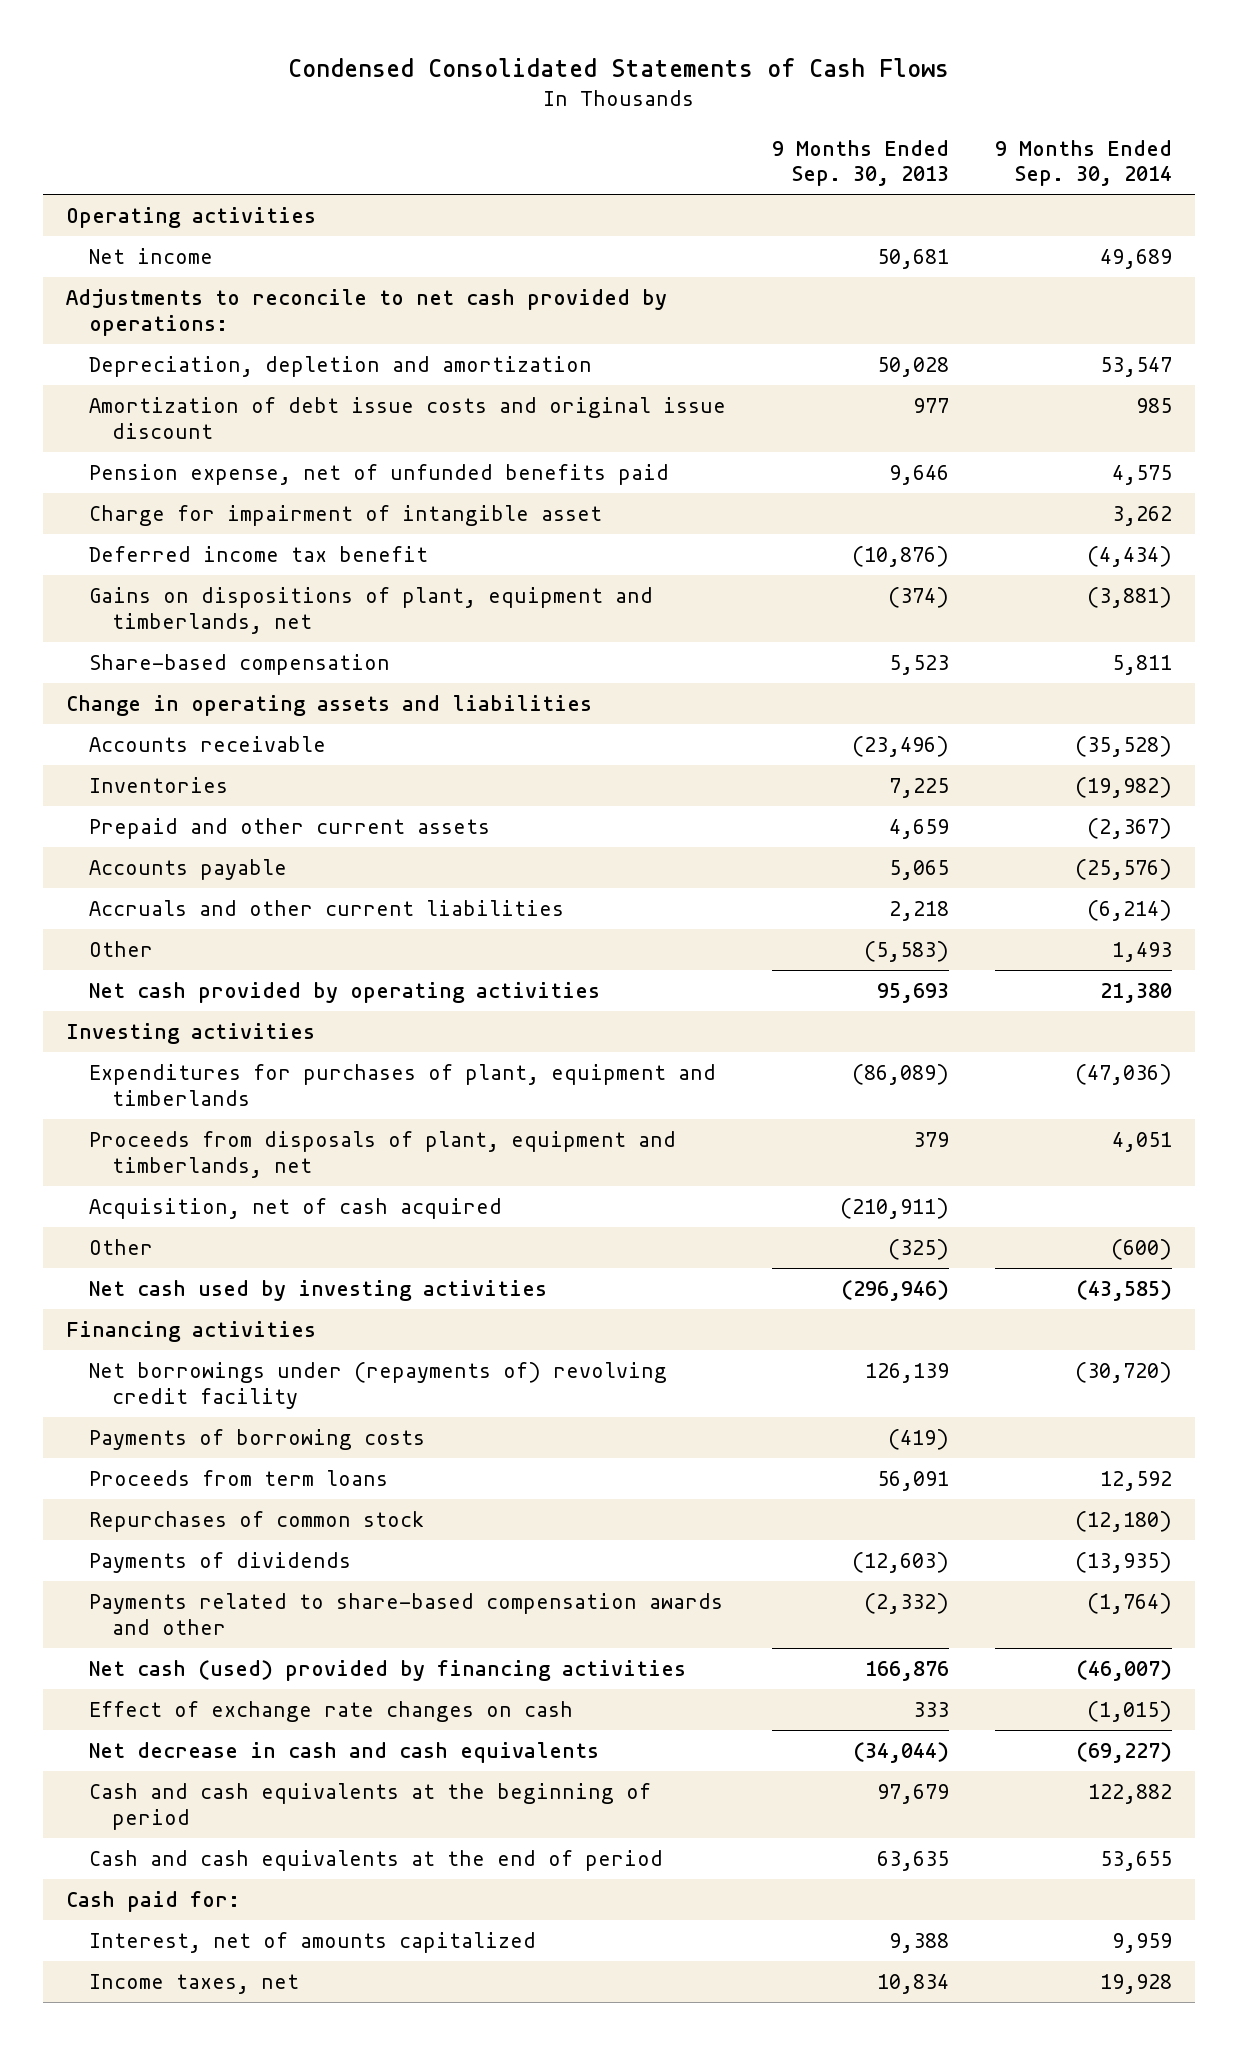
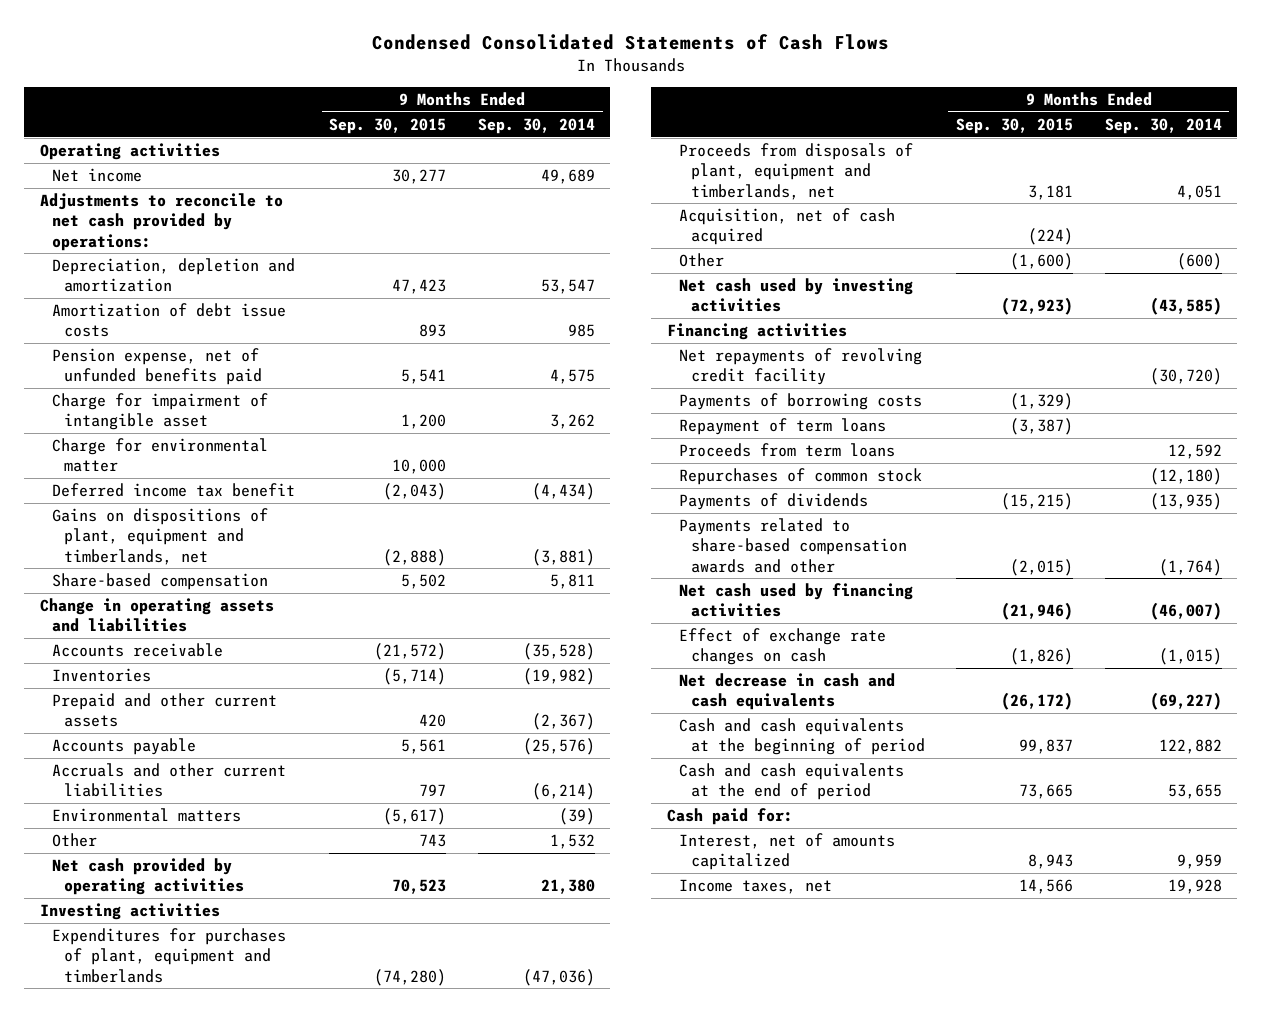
- | 9 Months Ended Sep. 30, 2013 | 9 Months Ended Sep. 30, 2014
+ | 9 Months Ended Sep. 30, 2015 | 9 Months Ended Sep. 30, 2014
- Amortization of debt issue costs and original issue discount | 977 | 985
+ Amortization of debt issue costs | 893 | 985
+ Charge for environmental matter | 10,000 |
- Other | (5,583) | 1,493
+ Environmental matters | (5,617) | (39)
+ Other | 743 | 1,532
- Net borrowings under (repayments of) revolving credit facility | 126,139 | (30,720)
+ Net repayments of revolving credit facility | | (30,720)
+ Repayment of term loans | (3,387) |
- Net cash (used) provided by financing activities | 166,876 | (46,007)
+ Net cash used by financing activities | (21,946) | (46,007)

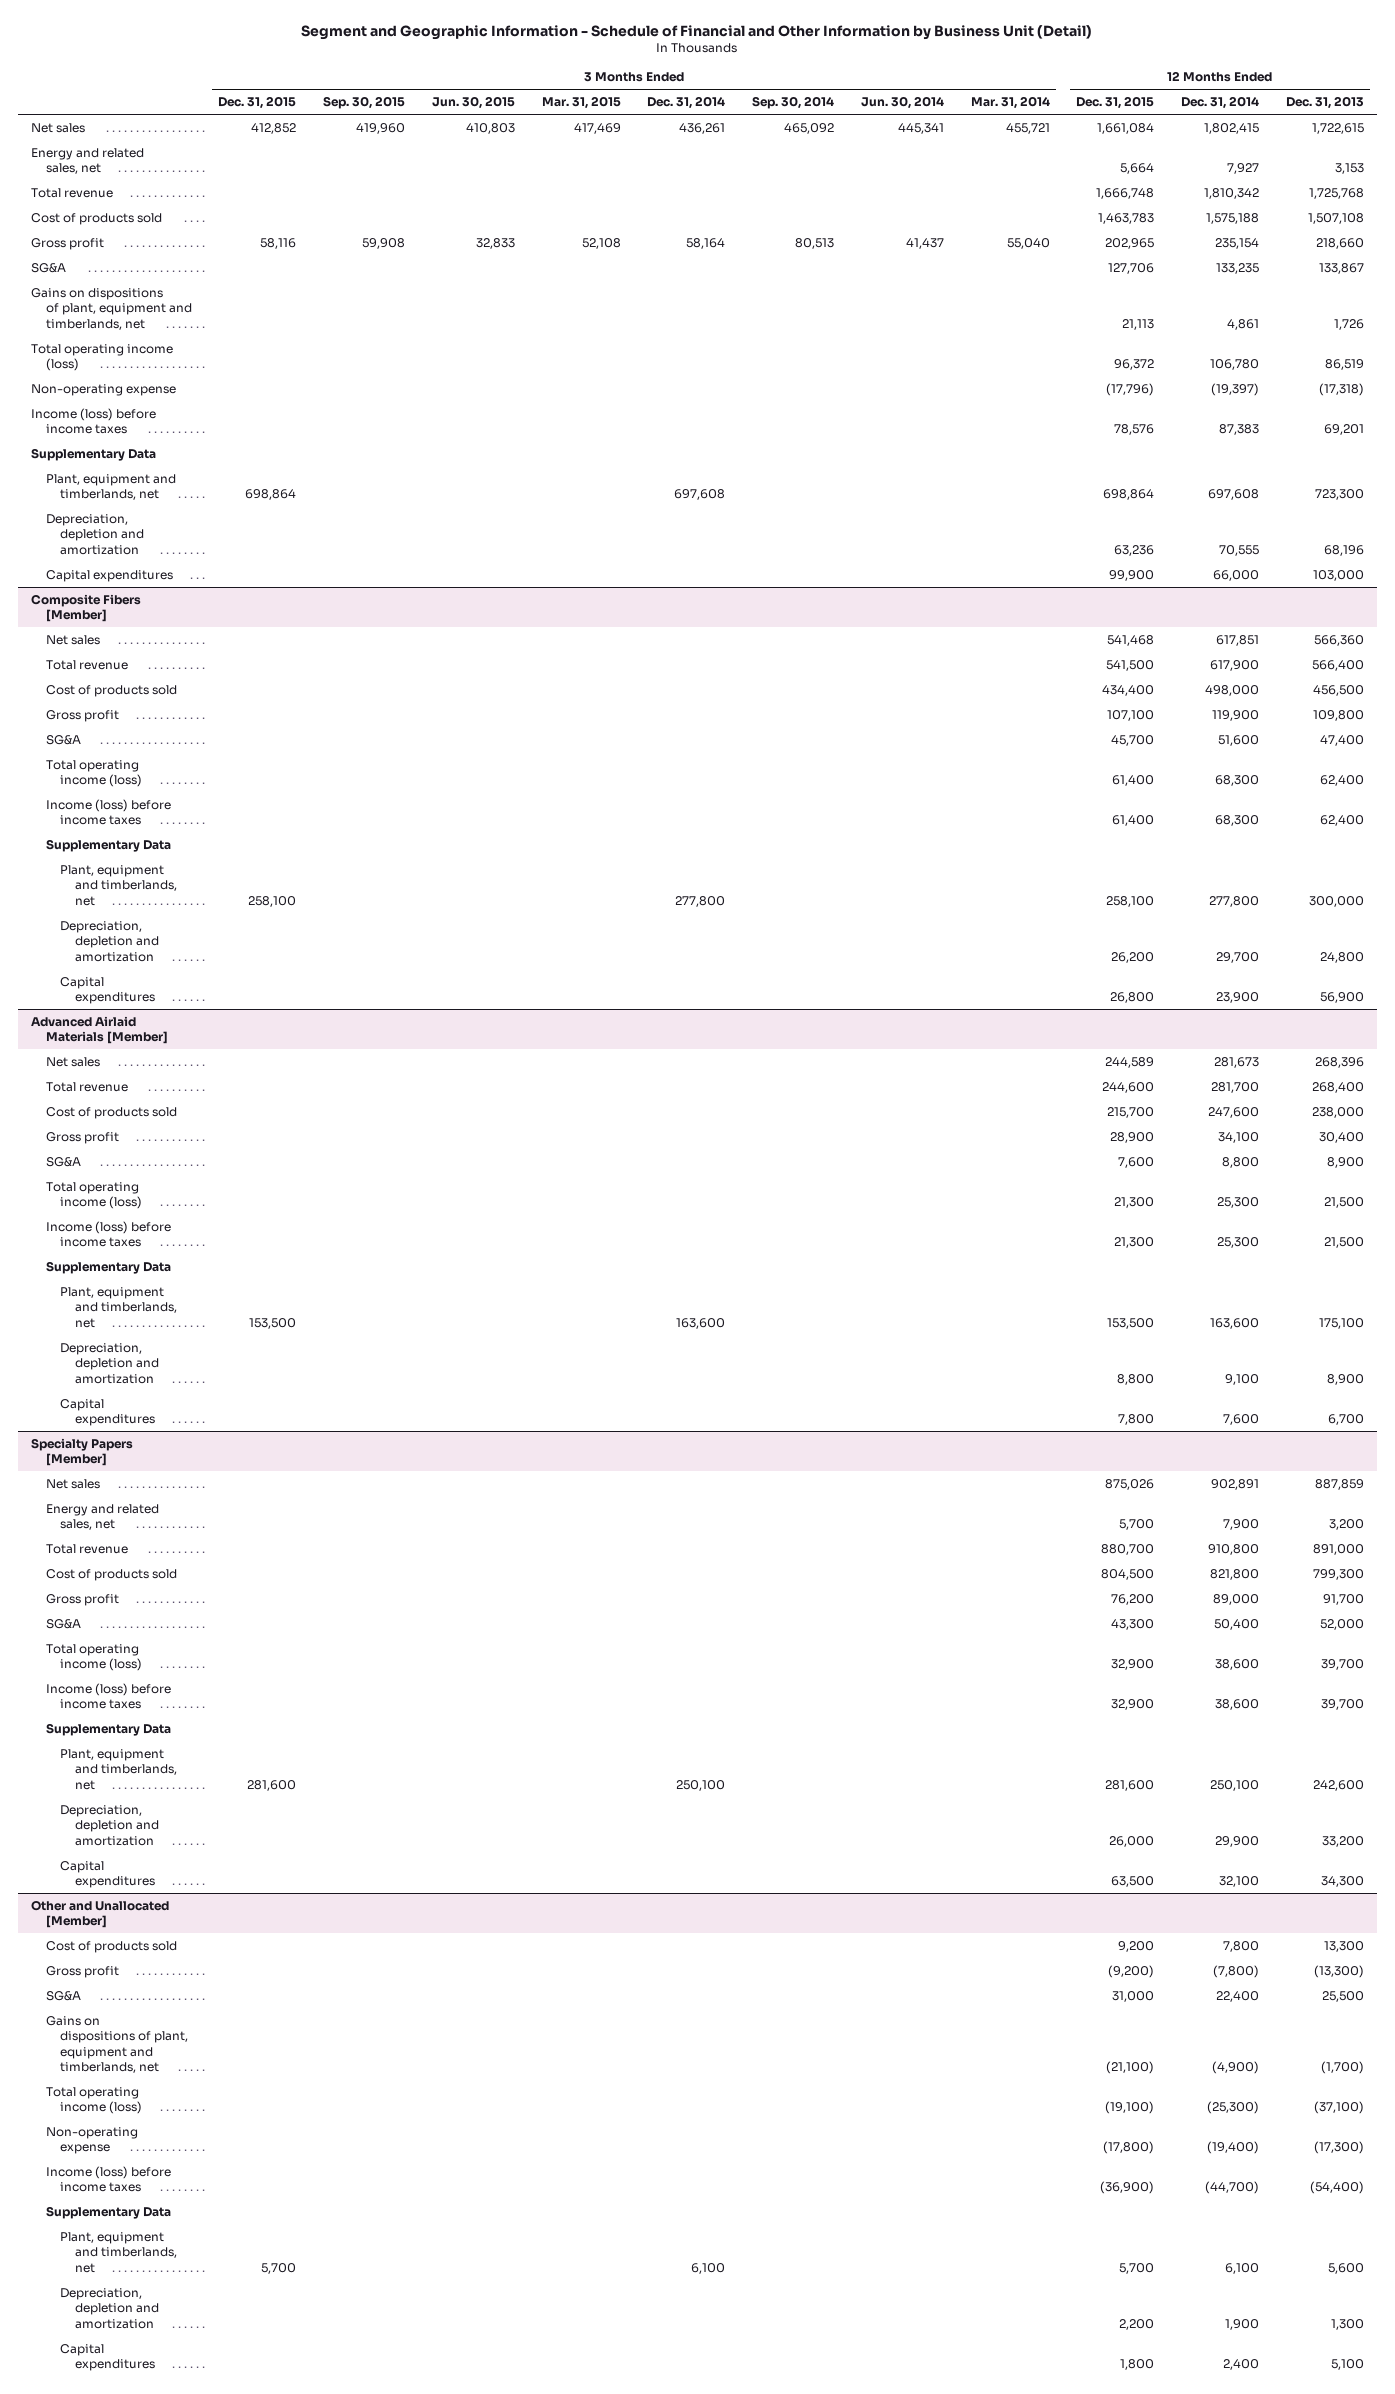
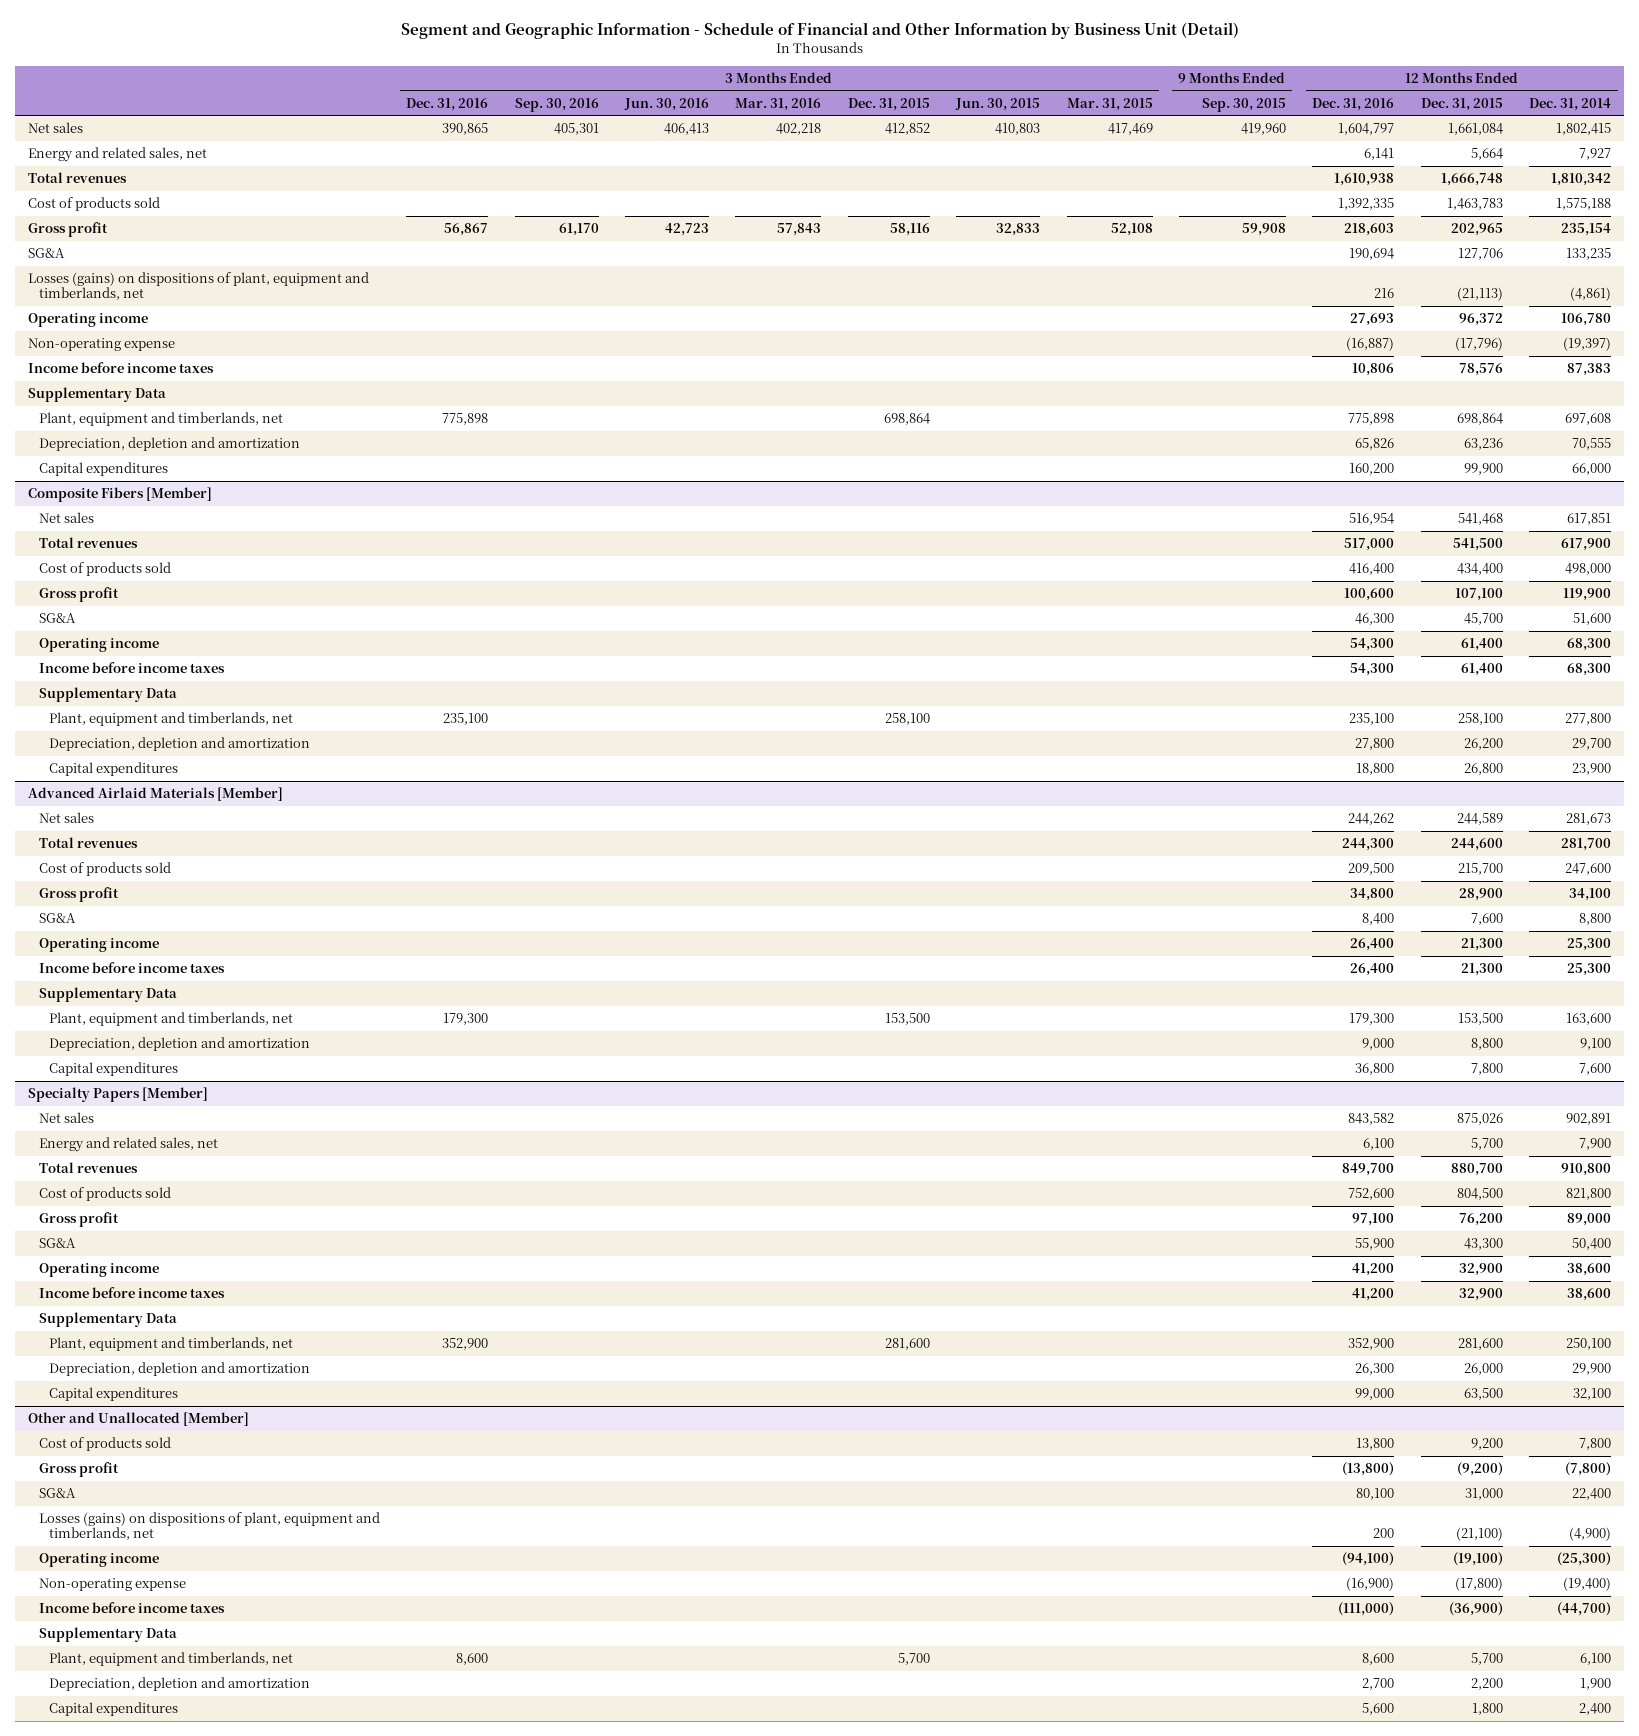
- | 3 Months Ended Dec. 31, 2015 | 3 Months Ended Sep. 30, 2015 | 3 Months Ended Jun. 30, 2015 | 3 Months Ended Mar. 31, 2015 | 3 Months Ended Dec. 31, 2014 | 3 Months Ended Sep. 30, 2014 | 3 Months Ended Jun. 30, 2014 | 3 Months Ended Mar. 31, 2014 | 12 Months Ended Dec. 31, 2015 | 12 Months Ended Dec. 31, 2014 | 12 Months Ended Dec. 31, 2013
+ | 3 Months Ended Dec. 31, 2016 | 3 Months Ended Sep. 30, 2016 | 3 Months Ended Jun. 30, 2016 | 3 Months Ended Mar. 31, 2016 | 3 Months Ended Dec. 31, 2015 | 3 Months Ended Jun. 30, 2015 | 3 Months Ended Mar. 31, 2015 | 9 Months Ended Sep. 30, 2015 | 12 Months Ended Dec. 31, 2016 | 12 Months Ended Dec. 31, 2015 | 12 Months Ended Dec. 31, 2014
- Total revenue | | | | | | | | | 1,666,748 | 1,810,342 | 1,725,768
+ Total revenues | | | | | | | | | 1,610,938 | 1,666,748 | 1,810,342
- Gains on dispositions of plant, equipment and timberlands, net | | | | | | | | | 21,113 | 4,861 | 1,726
- Total operating income (loss) | | | | | | | | | 96,372 | 106,780 | 86,519
+ Losses (gains) on dispositions of plant, equipment and timberlands, net | | | | | | | | | 216 | (21,113) | (4,861)
+ Operating income | | | | | | | | | 27,693 | 96,372 | 106,780
- Income (loss) before income taxes | | | | | | | | | 78,576 | 87,383 | 69,201
+ Income before income taxes | | | | | | | | | 10,806 | 78,576 | 87,383
@ Composite Fibers [Member]
- Total revenue | | | | | | | | | 541,500 | 617,900 | 566,400
+ Total revenues | | | | | | | | | 517,000 | 541,500 | 617,900
- Total operating income (loss) | | | | | | | | | 61,400 | 68,300 | 62,400
- Income (loss) before income taxes | | | | | | | | | 61,400 | 68,300 | 62,400
+ Operating income | | | | | | | | | 54,300 | 61,400 | 68,300
+ Income before income taxes | | | | | | | | | 54,300 | 61,400 | 68,300
@ Advanced Airlaid Materials [Member]
- Total revenue | | | | | | | | | 244,600 | 281,700 | 268,400
+ Total revenues | | | | | | | | | 244,300 | 244,600 | 281,700
- Total operating income (loss) | | | | | | | | | 21,300 | 25,300 | 21,500
- Income (loss) before income taxes | | | | | | | | | 21,300 | 25,300 | 21,500
+ Operating income | | | | | | | | | 26,400 | 21,300 | 25,300
+ Income before income taxes | | | | | | | | | 26,400 | 21,300 | 25,300
@ Specialty Papers [Member]
- Total revenue | | | | | | | | | 880,700 | 910,800 | 891,000
+ Total revenues | | | | | | | | | 849,700 | 880,700 | 910,800
- Total operating income (loss) | | | | | | | | | 32,900 | 38,600 | 39,700
- Income (loss) before income taxes | | | | | | | | | 32,900 | 38,600 | 39,700
+ Operating income | | | | | | | | | 41,200 | 32,900 | 38,600
+ Income before income taxes | | | | | | | | | 41,200 | 32,900 | 38,600
@ Other and Unallocated [Member]
- Gains on dispositions of plant, equipment and timberlands, net | | | | | | | | | (21,100) | (4,900) | (1,700)
- Total operating income (loss) | | | | | | | | | (19,100) | (25,300) | (37,100)
+ Losses (gains) on dispositions of plant, equipment and timberlands, net | | | | | | | | | 200 | (21,100) | (4,900)
+ Operating income | | | | | | | | | (94,100) | (19,100) | (25,300)
- Income (loss) before income taxes | | | | | | | | | (36,900) | (44,700) | (54,400)
+ Income before income taxes | | | | | | | | | (111,000) | (36,900) | (44,700)

